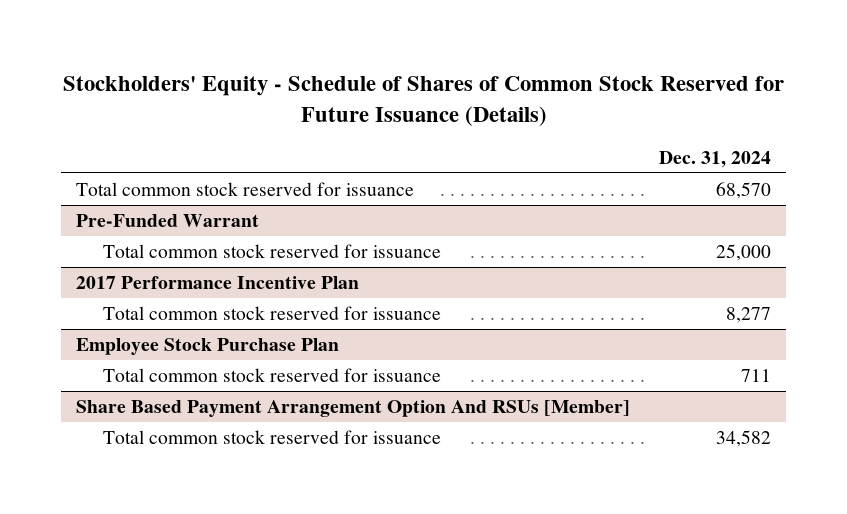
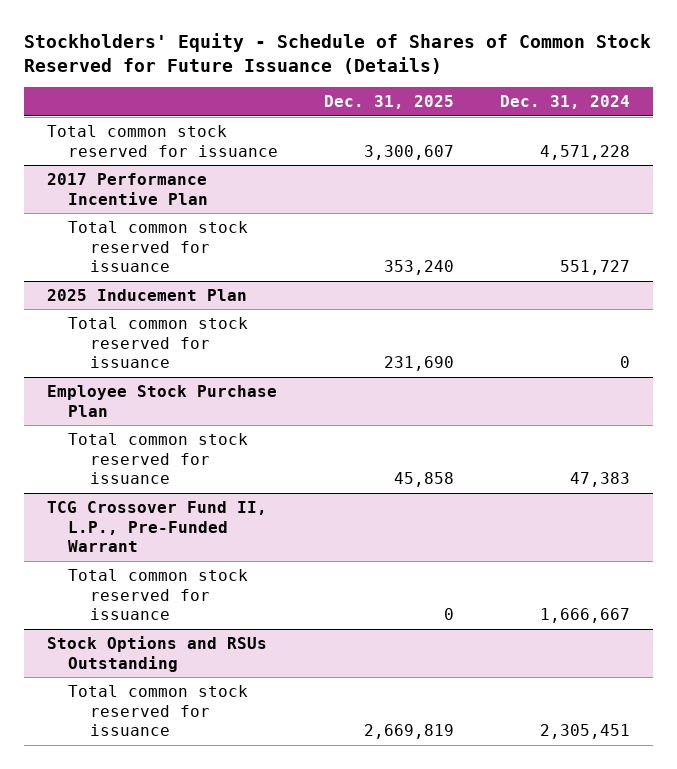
- | Dec. 31, 2024
+ | Dec. 31, 2025 | Dec. 31, 2024
- Total common stock reserved for issuance | 68,570
- Pre-Funded Warrant
- Total common stock reserved for issuance | 25,000
+ Total common stock reserved for issuance | 3,300,607 | 4,571,228
@ 2017 Performance Incentive Plan
- Total common stock reserved for issuance | 8,277
+ Total common stock reserved for issuance | 353,240 | 551,727
+ 2025 Inducement Plan
+ Total common stock reserved for issuance | 231,690 | 0
@ Employee Stock Purchase Plan
- Total common stock reserved for issuance | 711
- Share Based Payment Arrangement Option And RSUs [Member]
- Total common stock reserved for issuance | 34,582
@ Employee Stock Purchase Plan
+ Total common stock reserved for issuance | 45,858 | 47,383
+ TCG Crossover Fund II, L.P., Pre-Funded Warrant
+ Total common stock reserved for issuance | 0 | 1,666,667
+ Stock Options and RSUs Outstanding
+ Total common stock reserved for issuance | 2,669,819 | 2,305,451

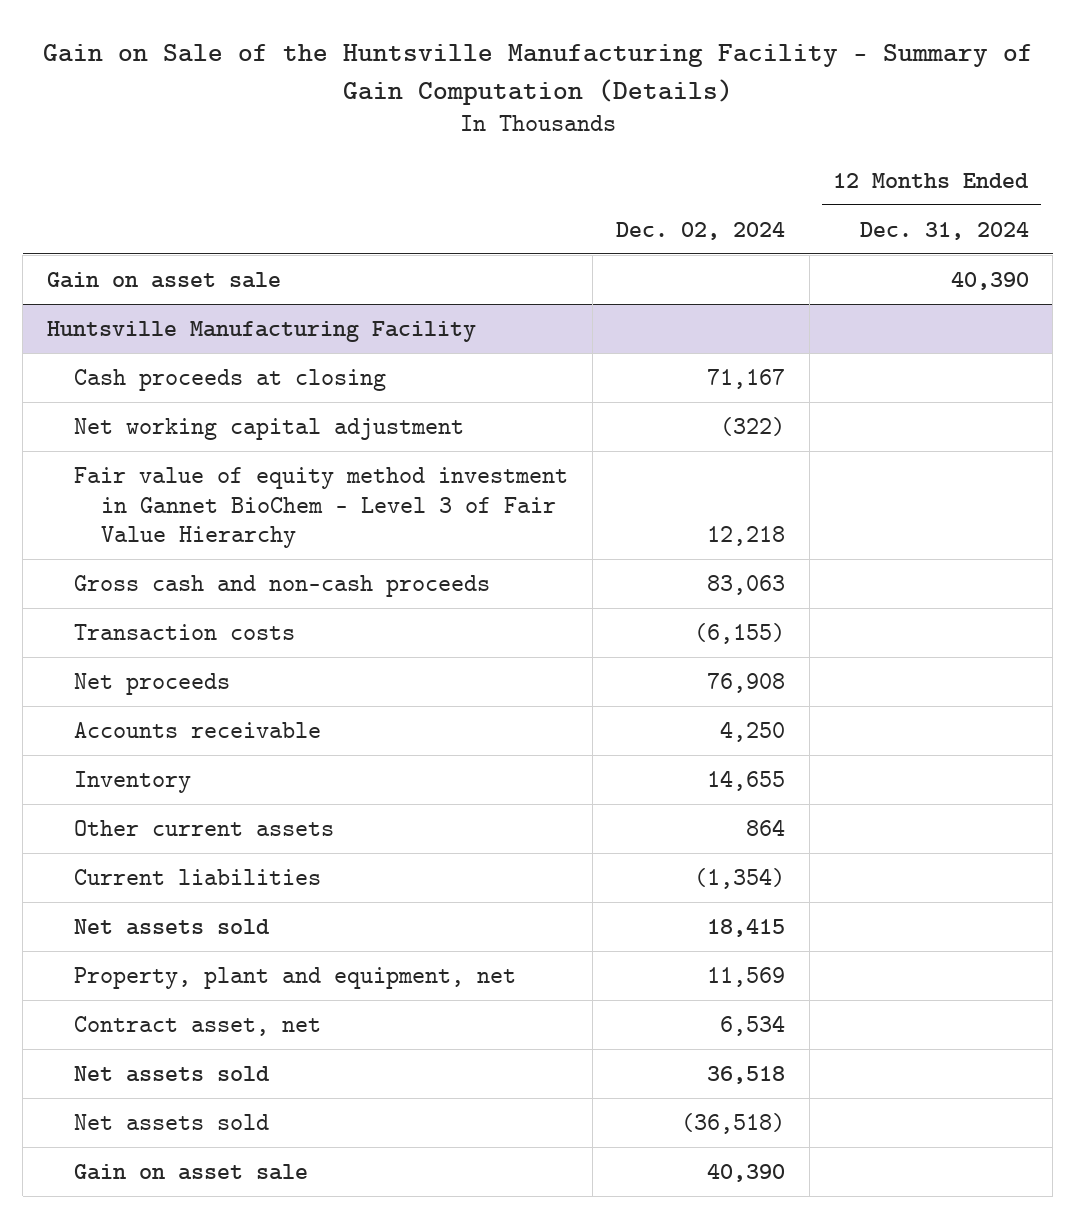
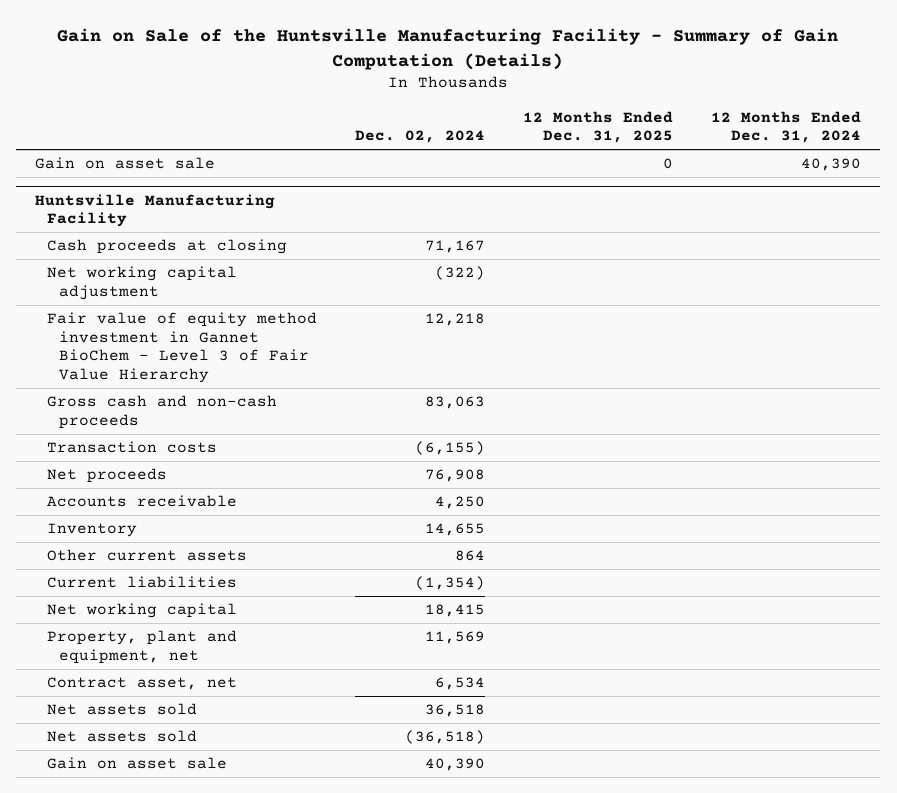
- | Dec. 02, 2024 | 12 Months Ended Dec. 31, 2024
+ | Dec. 02, 2024 | 12 Months Ended Dec. 31, 2025 | 12 Months Ended Dec. 31, 2024
@ Huntsville Manufacturing Facility
- Net assets sold | 18,415 |
+ Net working capital | 18,415 | |

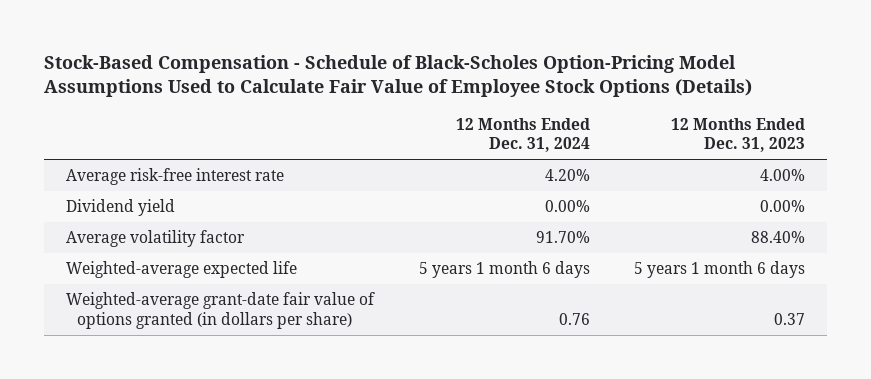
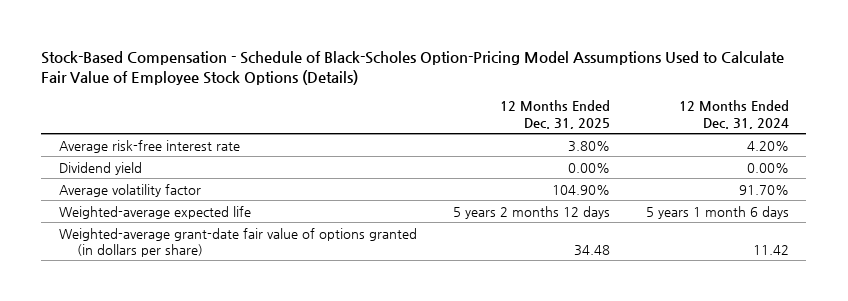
- | 12 Months Ended Dec. 31, 2024 | 12 Months Ended Dec. 31, 2023
+ | 12 Months Ended Dec. 31, 2025 | 12 Months Ended Dec. 31, 2024
- Weighted-average grant-date fair value of options granted (in dollars per share) | 0.76 | 0.37
+ Weighted-average grant-date fair value of options granted (in dollars per share) | 34.48 | 11.42

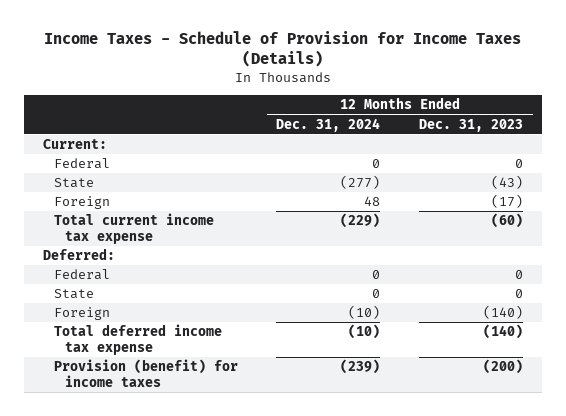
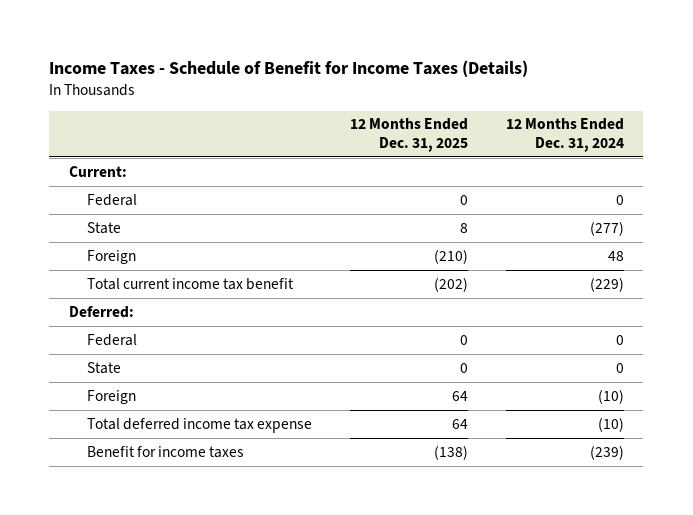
- Income Taxes - Schedule of Provision for Income Taxes (Details)
+ Income Taxes - Schedule of Benefit for Income Taxes (Details)
- | 12 Months Ended Dec. 31, 2024 | 12 Months Ended Dec. 31, 2023
+ | 12 Months Ended Dec. 31, 2025 | 12 Months Ended Dec. 31, 2024
- Total current income tax expense | (229) | (60)
+ Total current income tax benefit | (202) | (229)
- Provision (benefit) for income taxes | (239) | (200)
+ Benefit for income taxes | (138) | (239)

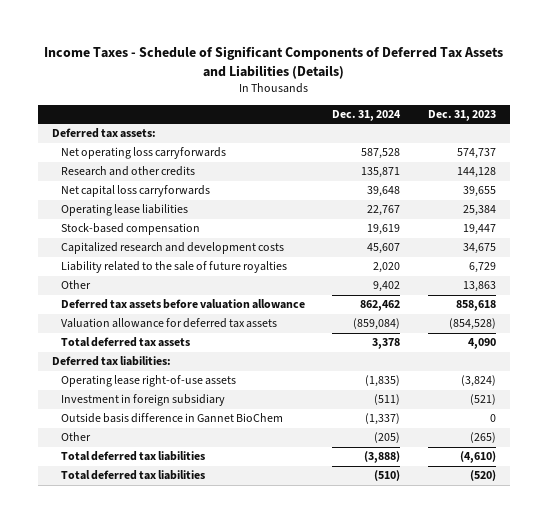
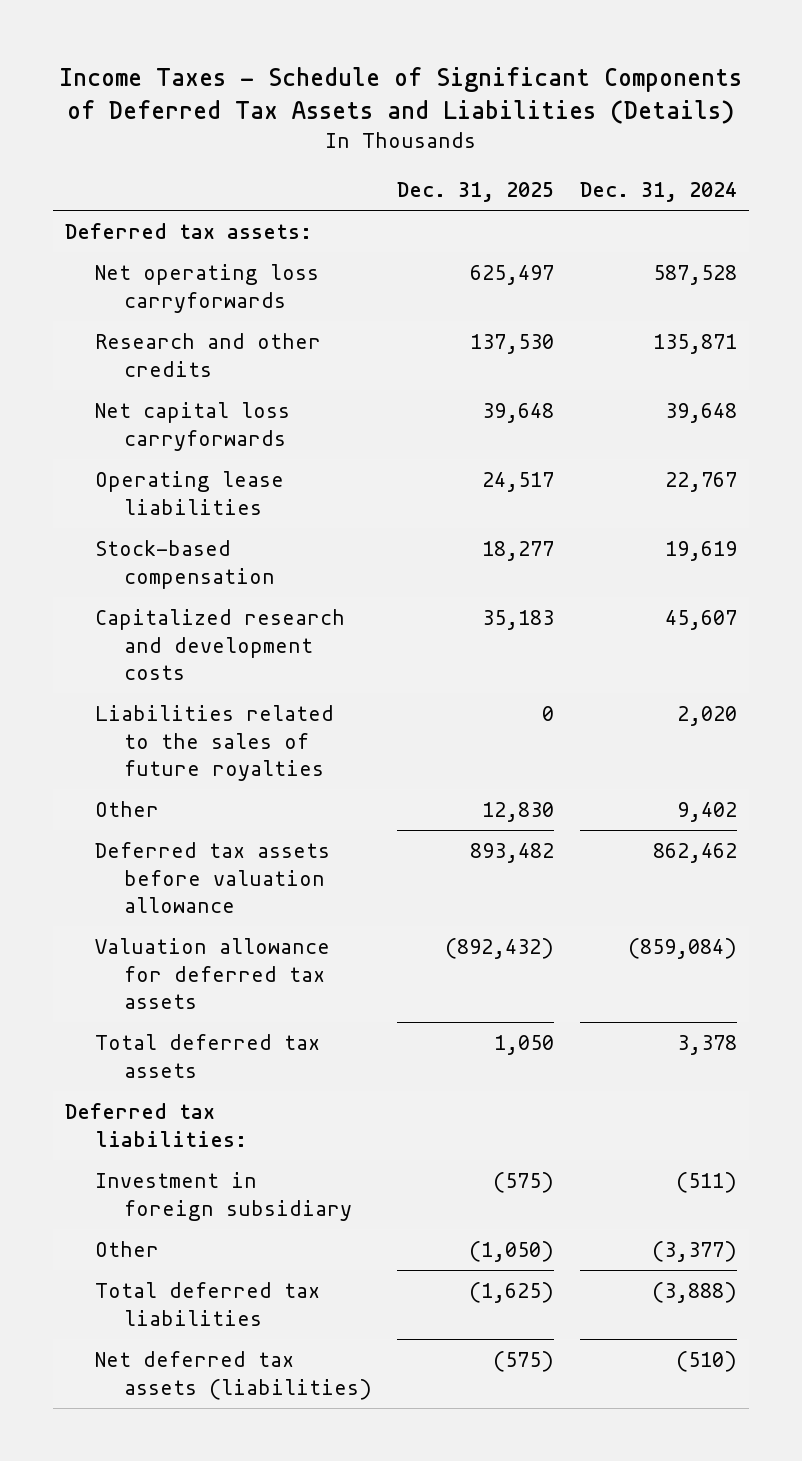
- | Dec. 31, 2024 | Dec. 31, 2023
+ | Dec. 31, 2025 | Dec. 31, 2024
- Liability related to the sale of future royalties | 2,020 | 6,729
+ Liabilities related to the sales of future royalties | 0 | 2,020
- Operating lease right-of-use assets | (1,835) | (3,824)
- Outside basis difference in Gannet BioChem | (1,337) | 0
- Other | (205) | (265)
+ Other | (1,050) | (3,377)
- Total deferred tax liabilities | (510) | (520)
+ Net deferred tax assets (liabilities) | (575) | (510)

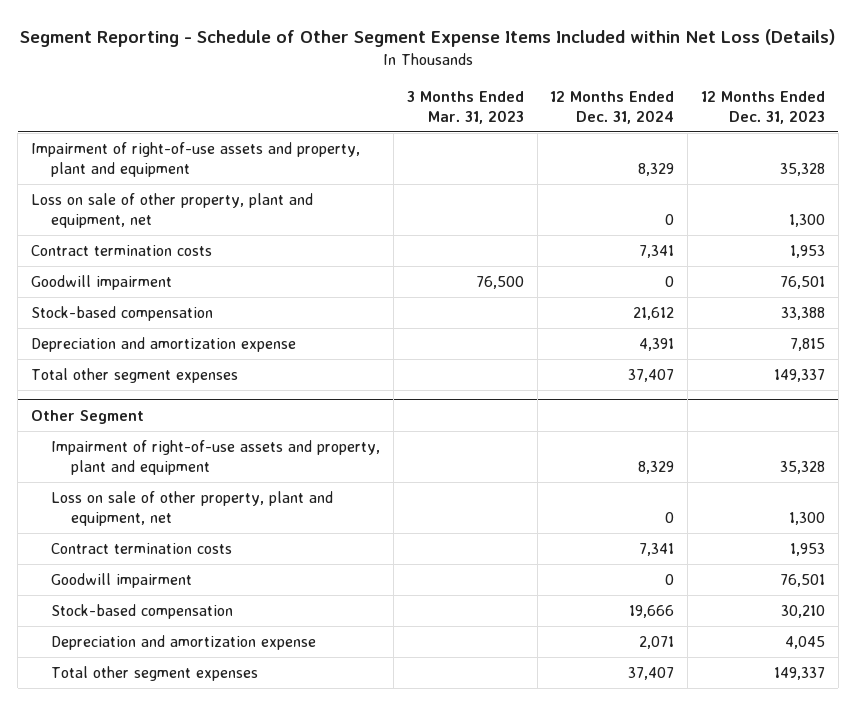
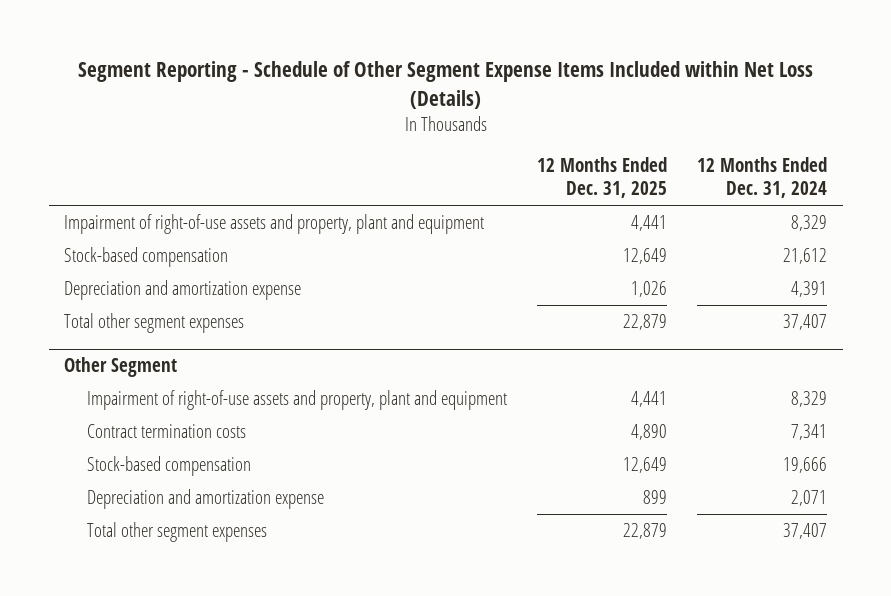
- | 3 Months Ended Mar. 31, 2023 | 12 Months Ended Dec. 31, 2024 | 12 Months Ended Dec. 31, 2023
+ | 12 Months Ended Dec. 31, 2025 | 12 Months Ended Dec. 31, 2024
- Loss on sale of other property, plant and equipment, net | | 0 | 1,300
- Contract termination costs | | 7,341 | 1,953
- Goodwill impairment | 76,500 | 0 | 76,501
@ Other Segment
- Loss on sale of other property, plant and equipment, net | | 0 | 1,300
- Goodwill impairment | | 0 | 76,501

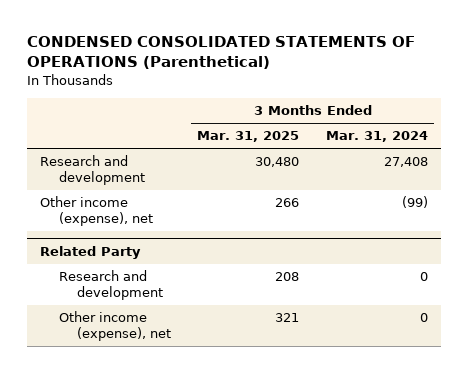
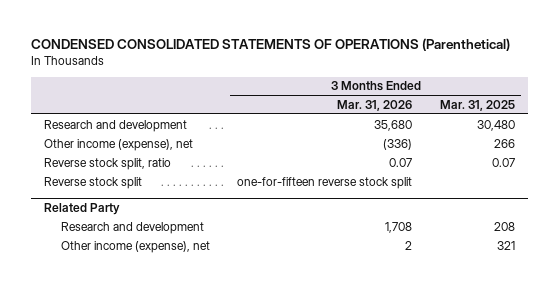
- | 3 Months Ended Mar. 31, 2025 | 3 Months Ended Mar. 31, 2024
+ | 3 Months Ended Mar. 31, 2026 | 3 Months Ended Mar. 31, 2025
+ Reverse stock split, ratio | 0.07 | 0.07
+ Reverse stock split | one-for-fifteen reverse stock split |

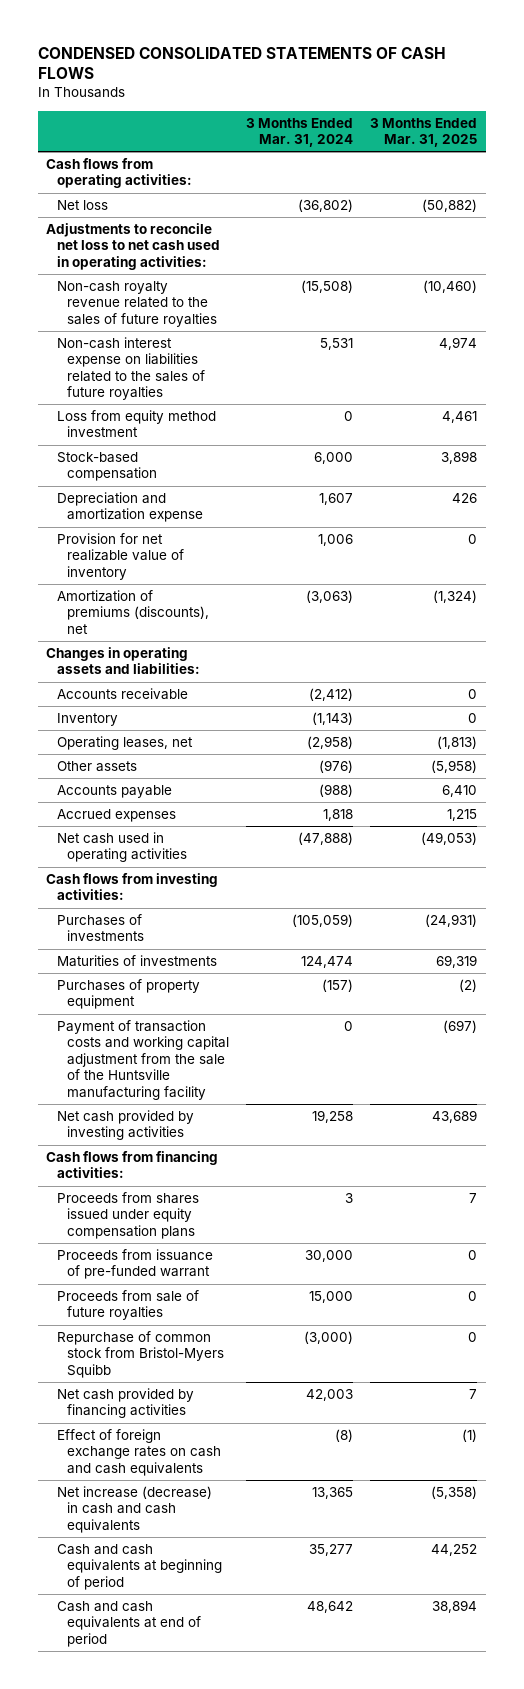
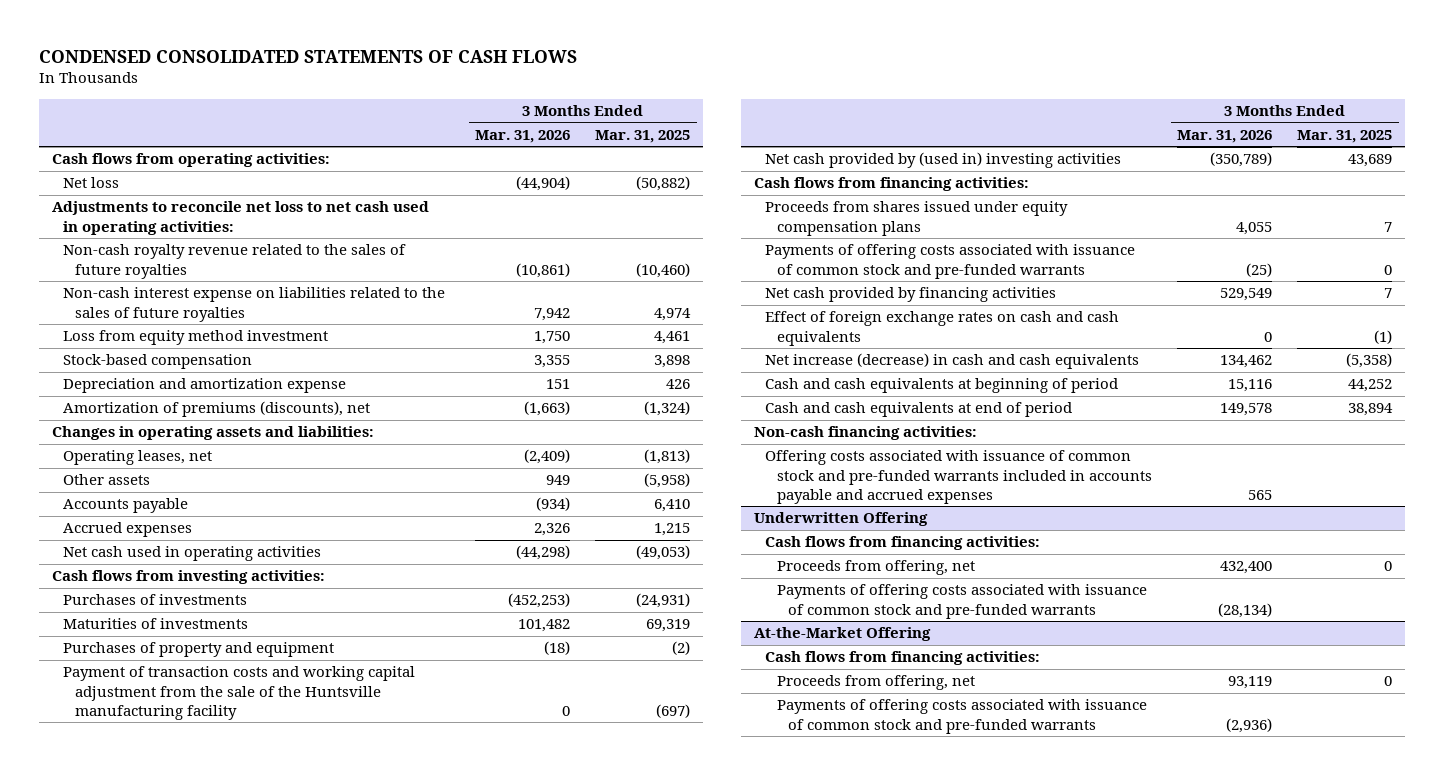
- | 3 Months Ended Mar. 31, 2024 | 3 Months Ended Mar. 31, 2025
+ | 3 Months Ended Mar. 31, 2026 | 3 Months Ended Mar. 31, 2025
- Provision for net realizable value of inventory | 1,006 | 0
- Accounts receivable | (2,412) | 0
- Inventory | (1,143) | 0
- Purchases of property equipment | (157) | (2)
+ Purchases of property and equipment | (18) | (2)
- Net cash provided by investing activities | 19,258 | 43,689
+ Net cash provided by (used in) investing activities | (350,789) | 43,689
- Proceeds from issuance of pre-funded warrant | 30,000 | 0
- Proceeds from sale of future royalties | 15,000 | 0
- Repurchase of common stock from Bristol-Myers Squibb | (3,000) | 0
+ Payments of offering costs associated with issuance of common stock and pre-funded warrants | (25) | 0
+ Non-cash financing activities:
+ Offering costs associated with issuance of common stock and pre-funded warrants included in accounts payable and accrued expenses | 565 |
+ Underwritten Offering
+ Cash flows from financing activities:
+ Proceeds from offering, net | 432,400 | 0
+ Payments of offering costs associated with issuance of common stock and pre-funded warrants | (28,134) |
+ At-the-Market Offering
+ Cash flows from financing activities:
+ Proceeds from offering, net | 93,119 | 0
+ Payments of offering costs associated with issuance of common stock and pre-funded warrants | (2,936) |

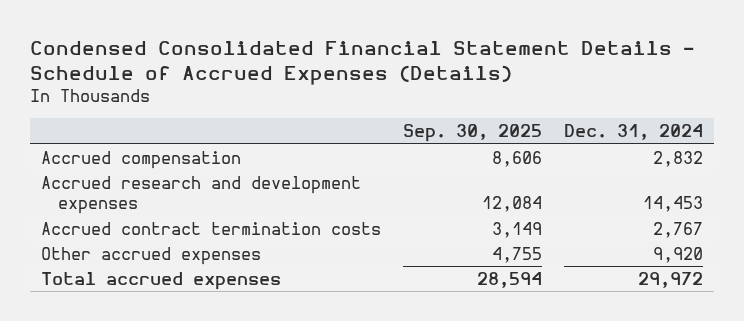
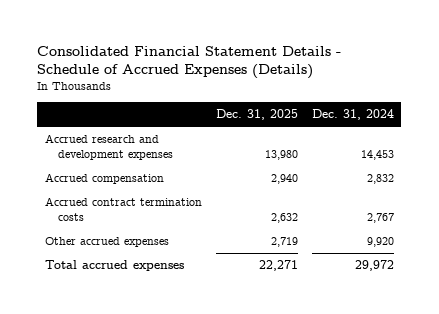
- Condensed Consolidated Financial Statement Details - Schedule of Accrued Expenses (Details)
+ Consolidated Financial Statement Details - Schedule of Accrued Expenses (Details)
- | Sep. 30, 2025 | Dec. 31, 2024
+ | Dec. 31, 2025 | Dec. 31, 2024
moved down: Accrued compensation | 2,940 | 2,832

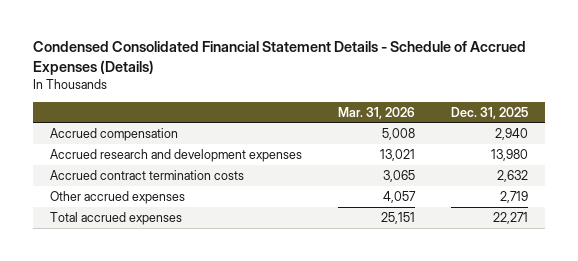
- Consolidated Financial Statement Details - Schedule of Accrued Expenses (Details)
+ Condensed Consolidated Financial Statement Details - Schedule of Accrued Expenses (Details)
- | Dec. 31, 2025 | Dec. 31, 2024
+ | Mar. 31, 2026 | Dec. 31, 2025
moved down: Accrued research and development expenses | 13,021 | 13,980

